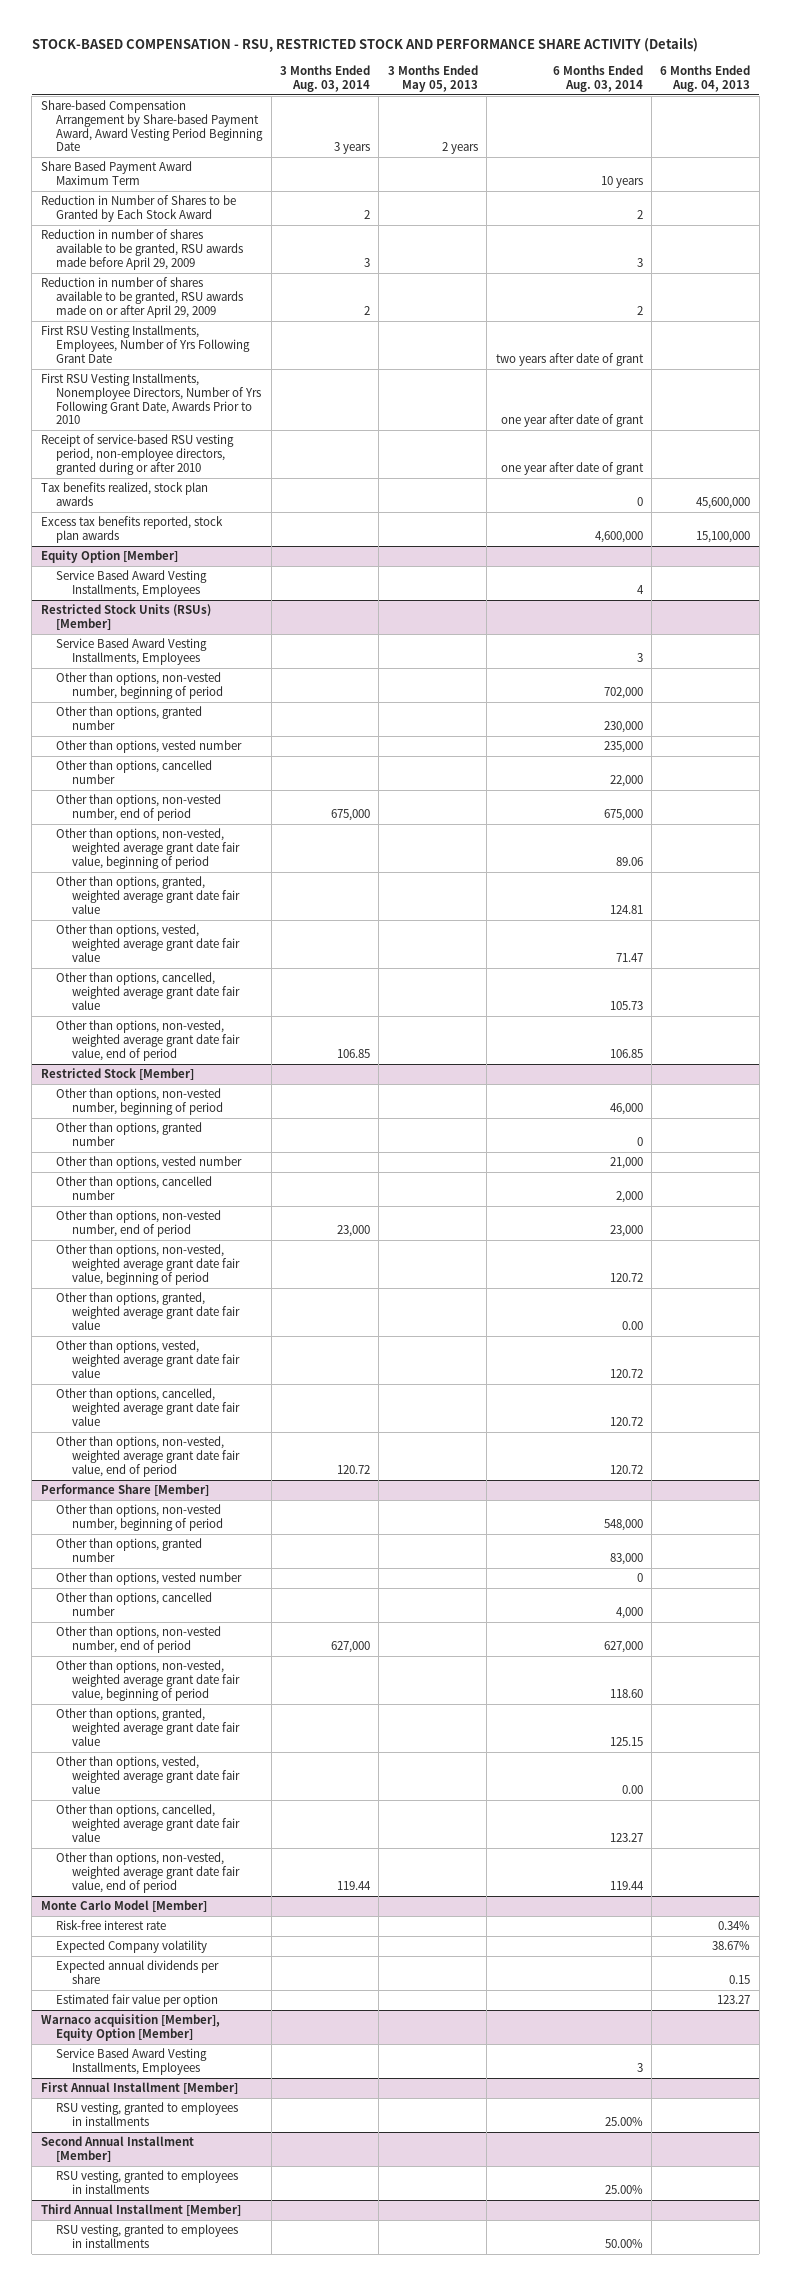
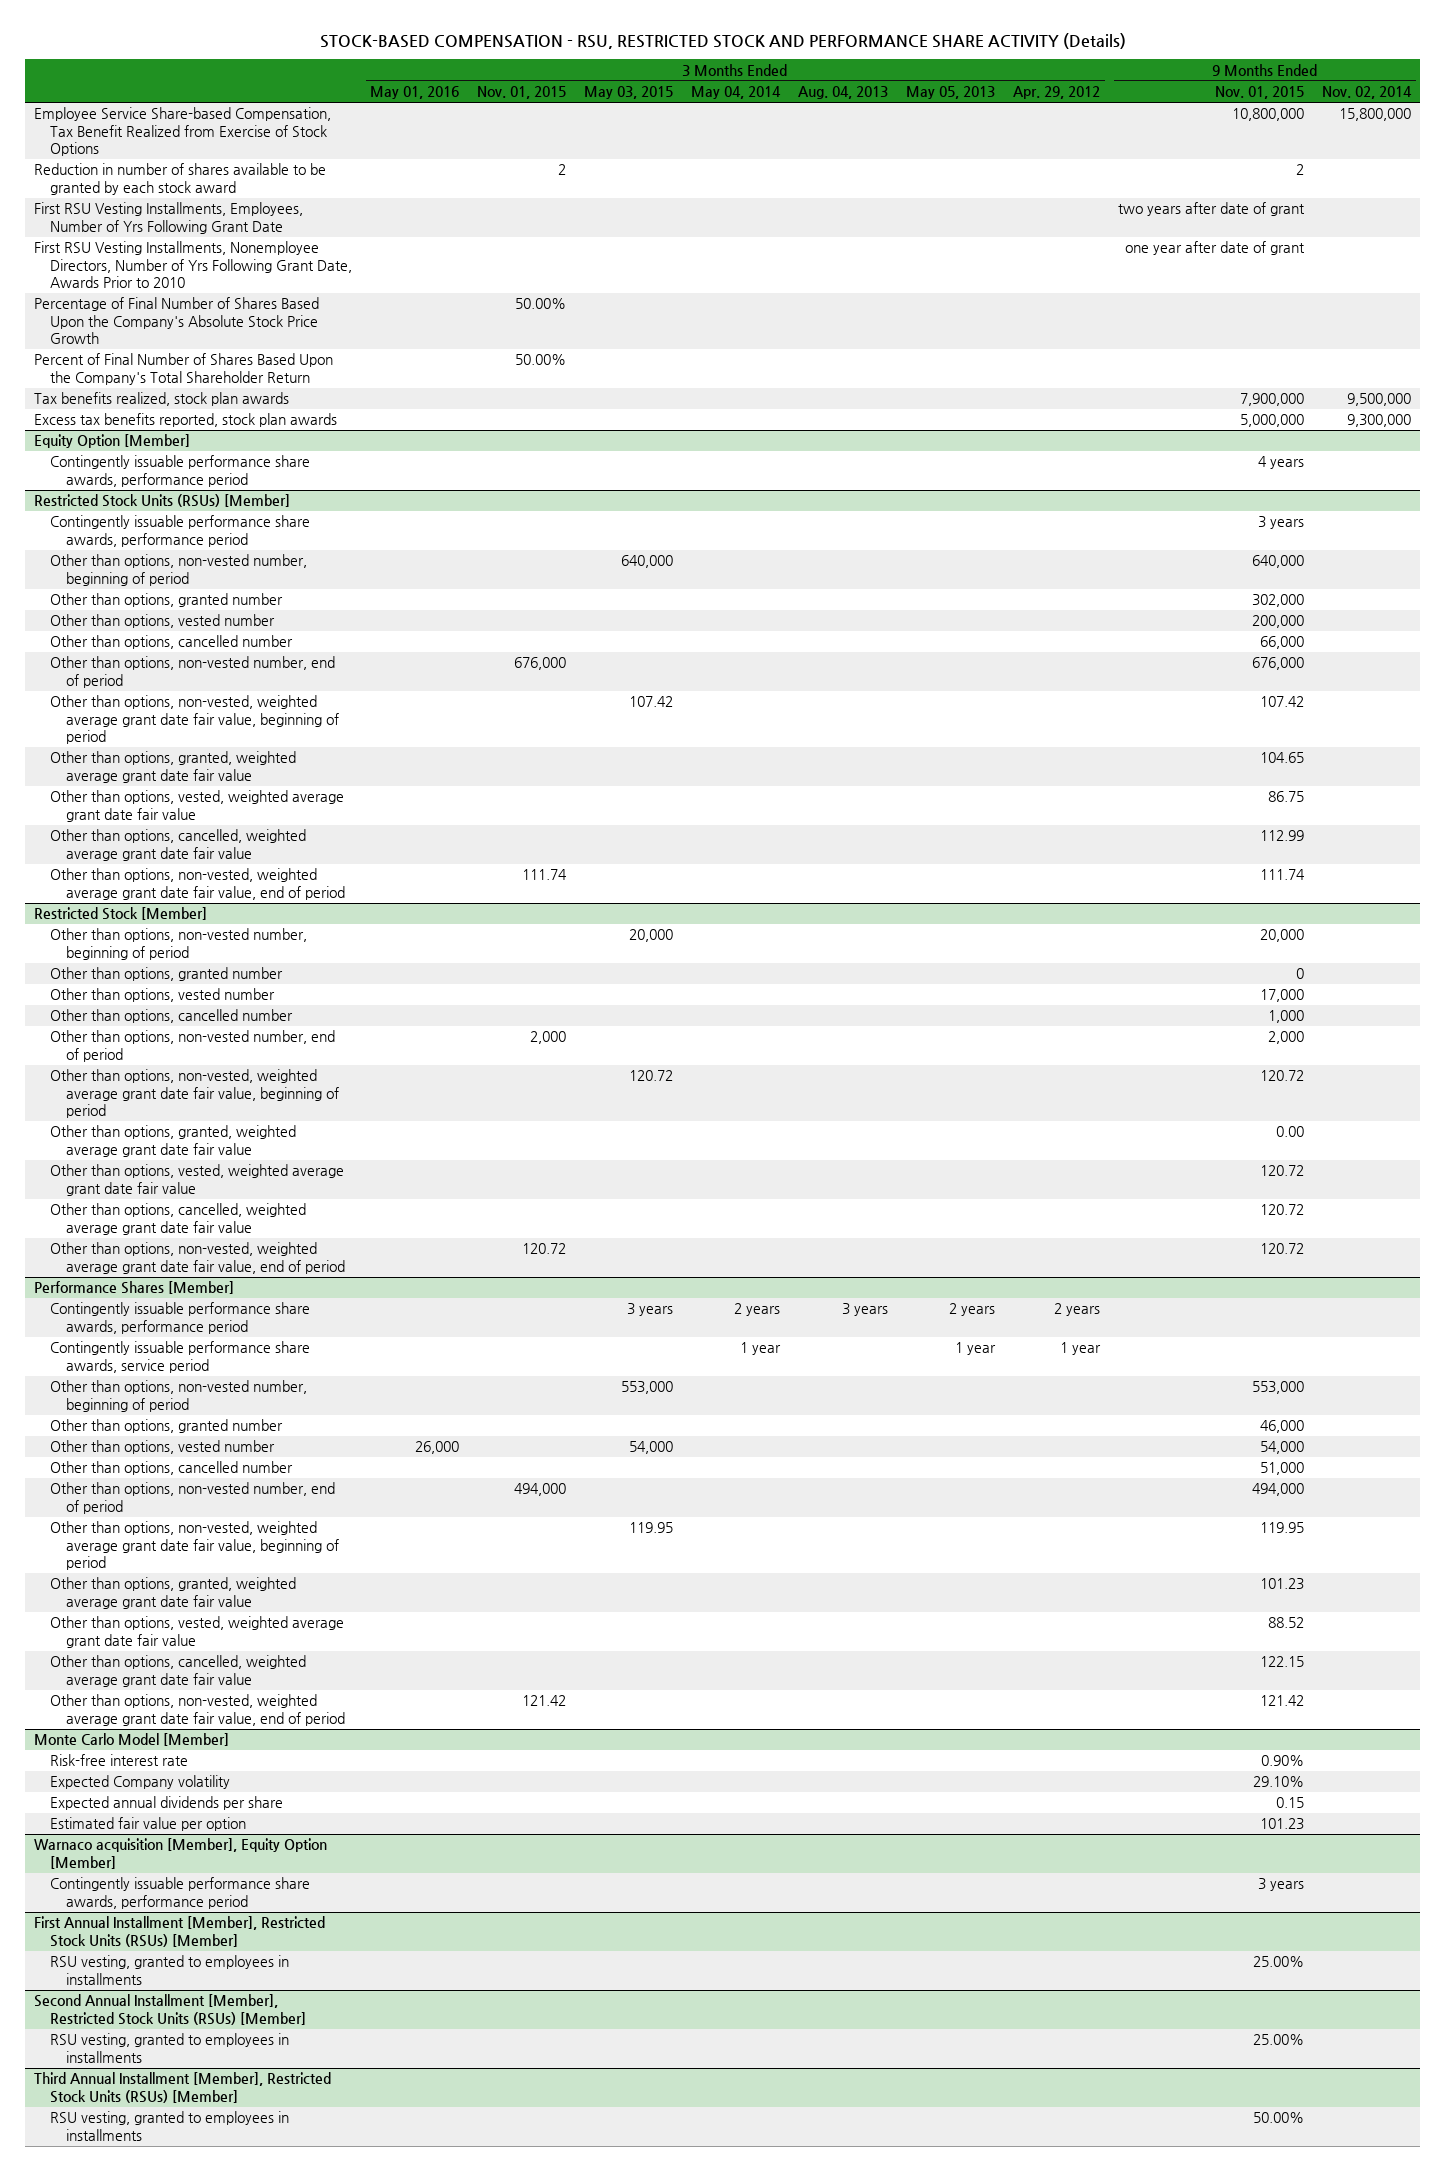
- | 3 Months Ended Aug. 03, 2014 | 3 Months Ended May 05, 2013 | 6 Months Ended Aug. 03, 2014 | 6 Months Ended Aug. 04, 2013
+ | 3 Months Ended May 01, 2016 | 3 Months Ended Nov. 01, 2015 | 3 Months Ended May 03, 2015 | 3 Months Ended May 04, 2014 | 3 Months Ended Aug. 04, 2013 | 3 Months Ended May 05, 2013 | 3 Months Ended Apr. 29, 2012 | 9 Months Ended Nov. 01, 2015 | 9 Months Ended Nov. 02, 2014
- Share-based Compensation Arrangement by Share-based Payment Award, Award Vesting Period Beginning Date | 3 years | 2 years | |
- Share Based Payment Award Maximum Term | | | 10 years |
- Reduction in Number of Shares to be Granted by Each Stock Award | 2 | | 2 |
- Reduction in number of shares available to be granted, RSU awards made before April 29, 2009 | 3 | | 3 |
- Reduction in number of shares available to be granted, RSU awards made on or after April 29, 2009 | 2 | | 2 |
+ Employee Service Share-based Compensation, Tax Benefit Realized from Exercise of Stock Options | | | | | | | | 10,800,000 | 15,800,000
+ Reduction in number of shares available to be granted by each stock award | | 2 | | | | | | 2 |
- Receipt of service-based RSU vesting period, non-employee directors, granted during or after 2010 | | | one year after date of grant |
+ Percentage of Final Number of Shares Based Upon the Company's Absolute Stock Price Growth | | 50.00% | | | | | | |
+ Percent of Final Number of Shares Based Upon the Company's Total Shareholder Return | | 50.00% | | | | | | |
@ Equity Option [Member]
- Service Based Award Vesting Installments, Employees | | | 4 |
+ Contingently issuable performance share awards, performance period | | | | | | | | 4 years |
@ Restricted Stock Units (RSUs) [Member]
- Service Based Award Vesting Installments, Employees | | | 3 |
+ Contingently issuable performance share awards, performance period | | | | | | | | 3 years |
- Performance Share [Member]
- Other than options, non-vested number, beginning of period | | | 548,000 |
- Other than options, granted number | | | 83,000 |
- Other than options, vested number | | | 0 |
- Other than options, cancelled number | | | 4,000 |
- Other than options, non-vested number, end of period | 627,000 | | 627,000 |
- Other than options, non-vested, weighted average grant date fair value, beginning of period | | | 118.60 |
- Other than options, granted, weighted average grant date fair value | | | 125.15 |
- Other than options, vested, weighted average grant date fair value | | | 0.00 |
- Other than options, cancelled, weighted average grant date fair value | | | 123.27 |
- Other than options, non-vested, weighted average grant date fair value, end of period | 119.44 | | 119.44 |
+ Performance Shares [Member]
+ Contingently issuable performance share awards, performance period | | | 3 years | 2 years | 3 years | 2 years | 2 years | |
+ Contingently issuable performance share awards, service period | | | | 1 year | | 1 year | 1 year | |
+ Other than options, non-vested number, beginning of period | | | 553,000 | | | | | 553,000 |
+ Other than options, granted number | | | | | | | | 46,000 |
+ Other than options, vested number | 26,000 | | 54,000 | | | | | 54,000 |
+ Other than options, cancelled number | | | | | | | | 51,000 |
+ Other than options, non-vested number, end of period | | 494,000 | | | | | | 494,000 |
+ Other than options, non-vested, weighted average grant date fair value, beginning of period | | | 119.95 | | | | | 119.95 |
+ Other than options, granted, weighted average grant date fair value | | | | | | | | 101.23 |
+ Other than options, vested, weighted average grant date fair value | | | | | | | | 88.52 |
+ Other than options, cancelled, weighted average grant date fair value | | | | | | | | 122.15 |
+ Other than options, non-vested, weighted average grant date fair value, end of period | | 121.42 | | | | | | 121.42 |
@ Warnaco acquisition [Member], Equity Option [Member]
- Service Based Award Vesting Installments, Employees | | | 3 |
- First Annual Installment [Member]
@ Warnaco acquisition [Member], Equity Option [Member]
+ Contingently issuable performance share awards, performance period | | | | | | | | 3 years |
+ First Annual Installment [Member], Restricted Stock Units (RSUs) [Member]
- Second Annual Installment [Member]
+ Second Annual Installment [Member], Restricted Stock Units (RSUs) [Member]
- Third Annual Installment [Member]
+ Third Annual Installment [Member], Restricted Stock Units (RSUs) [Member]

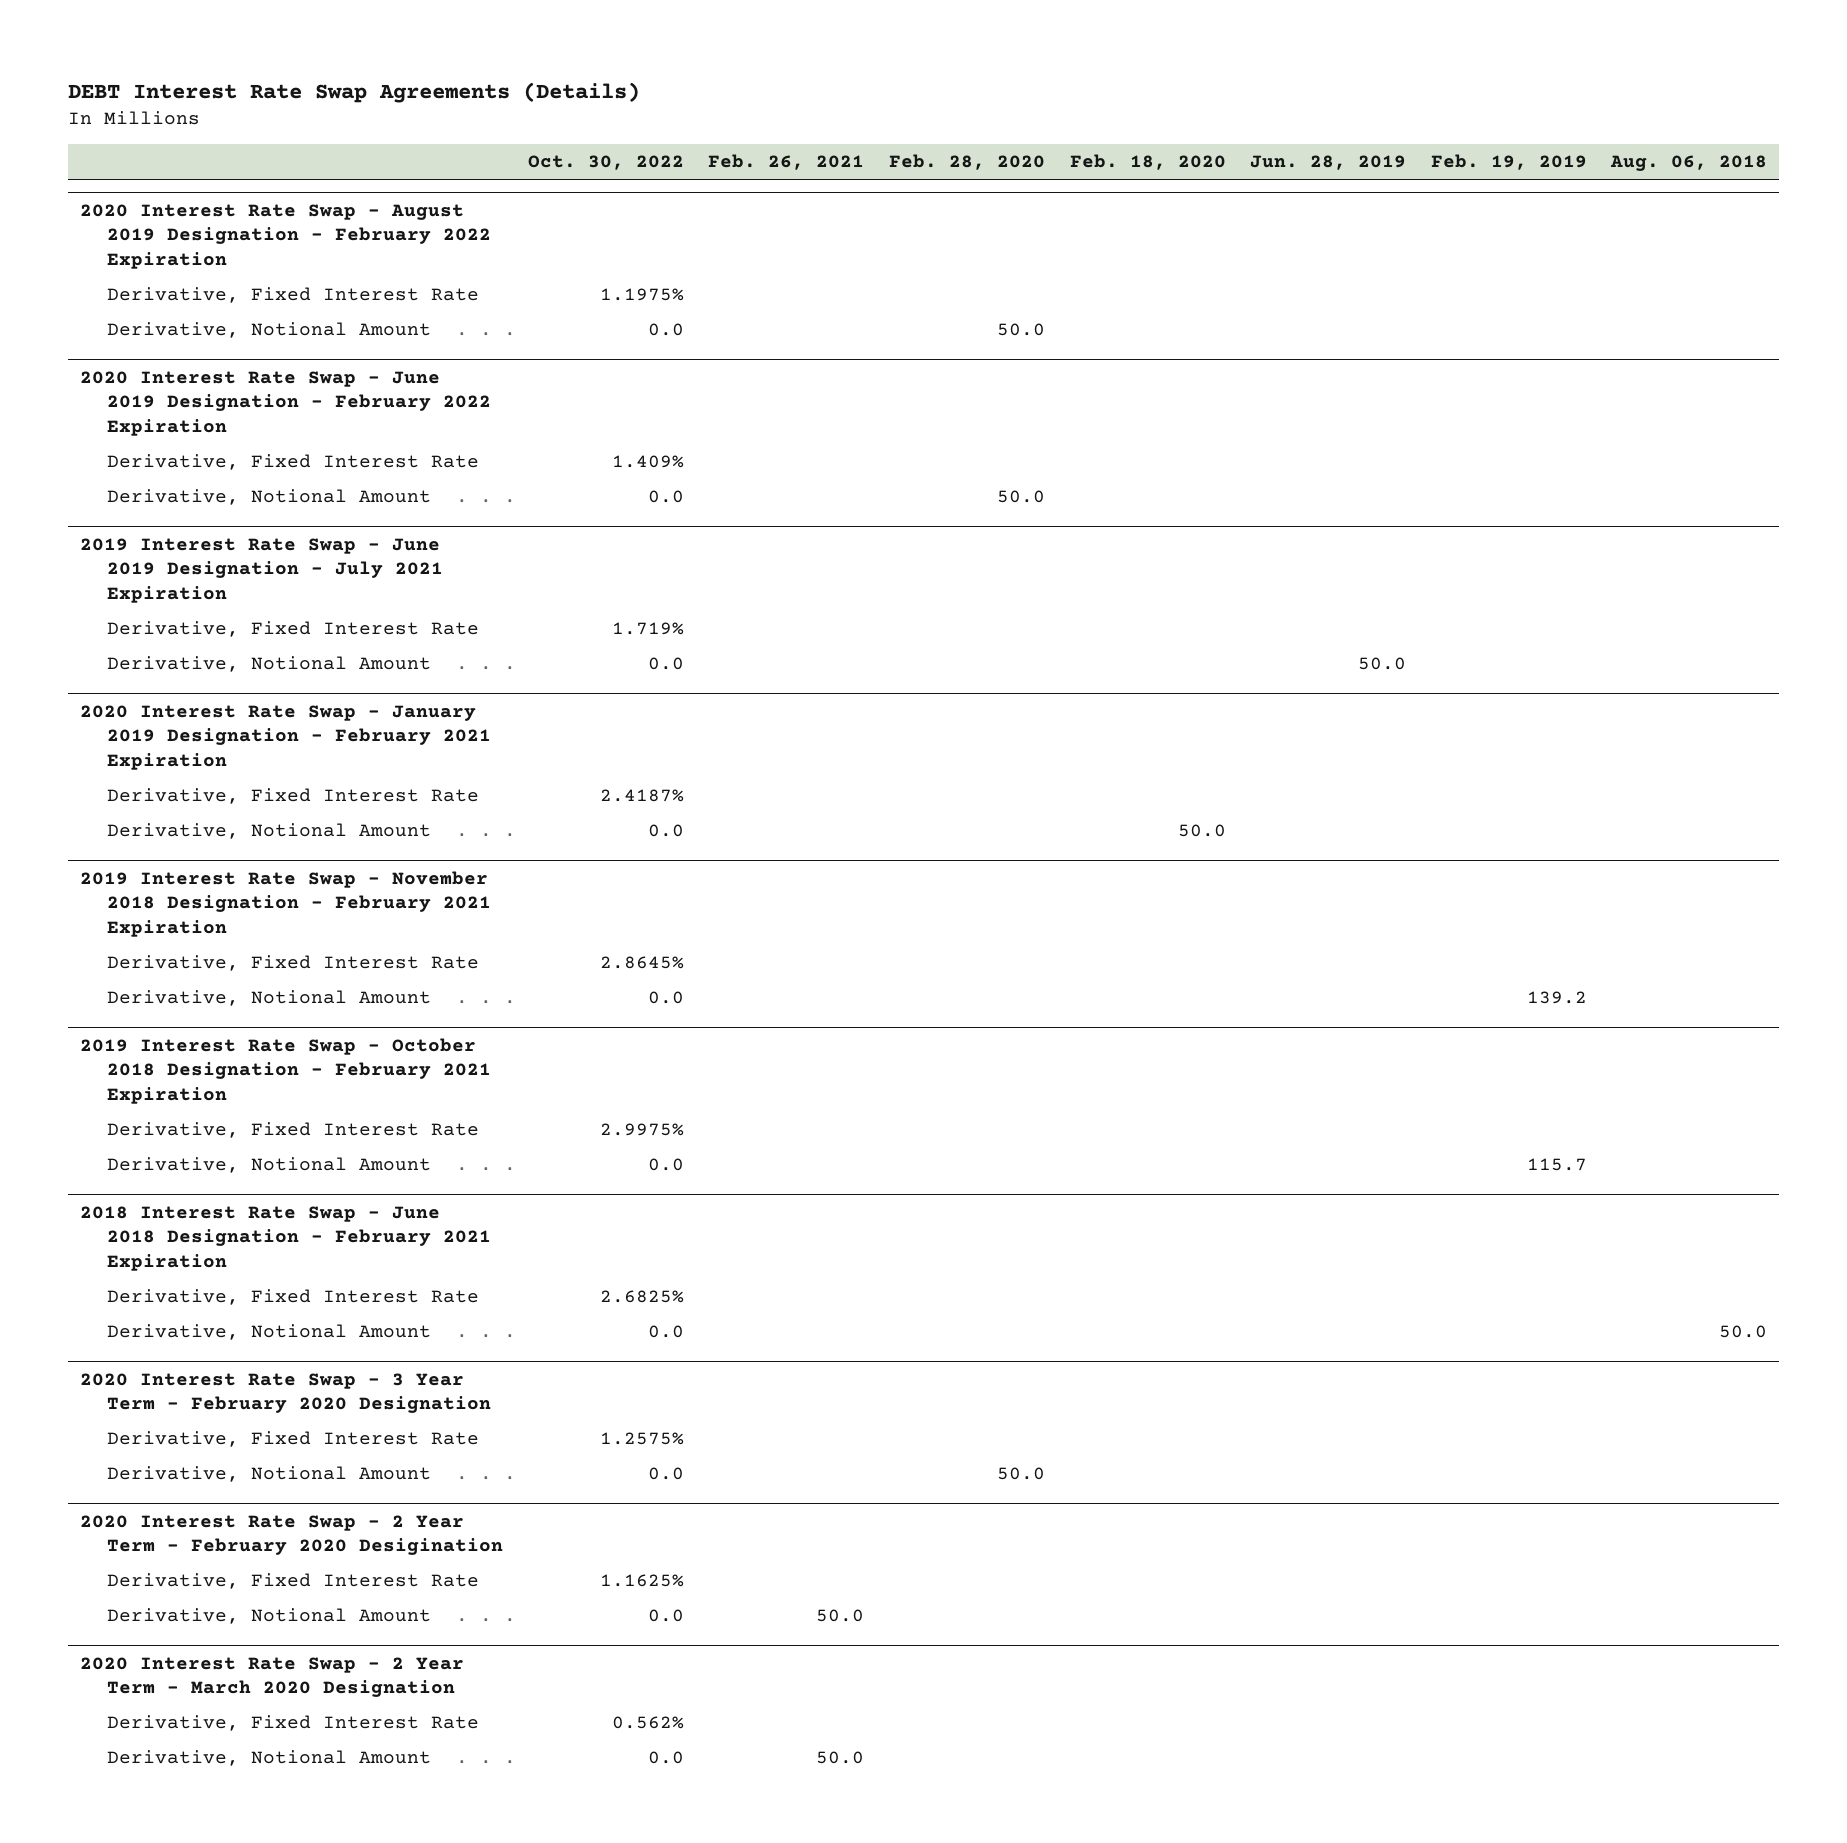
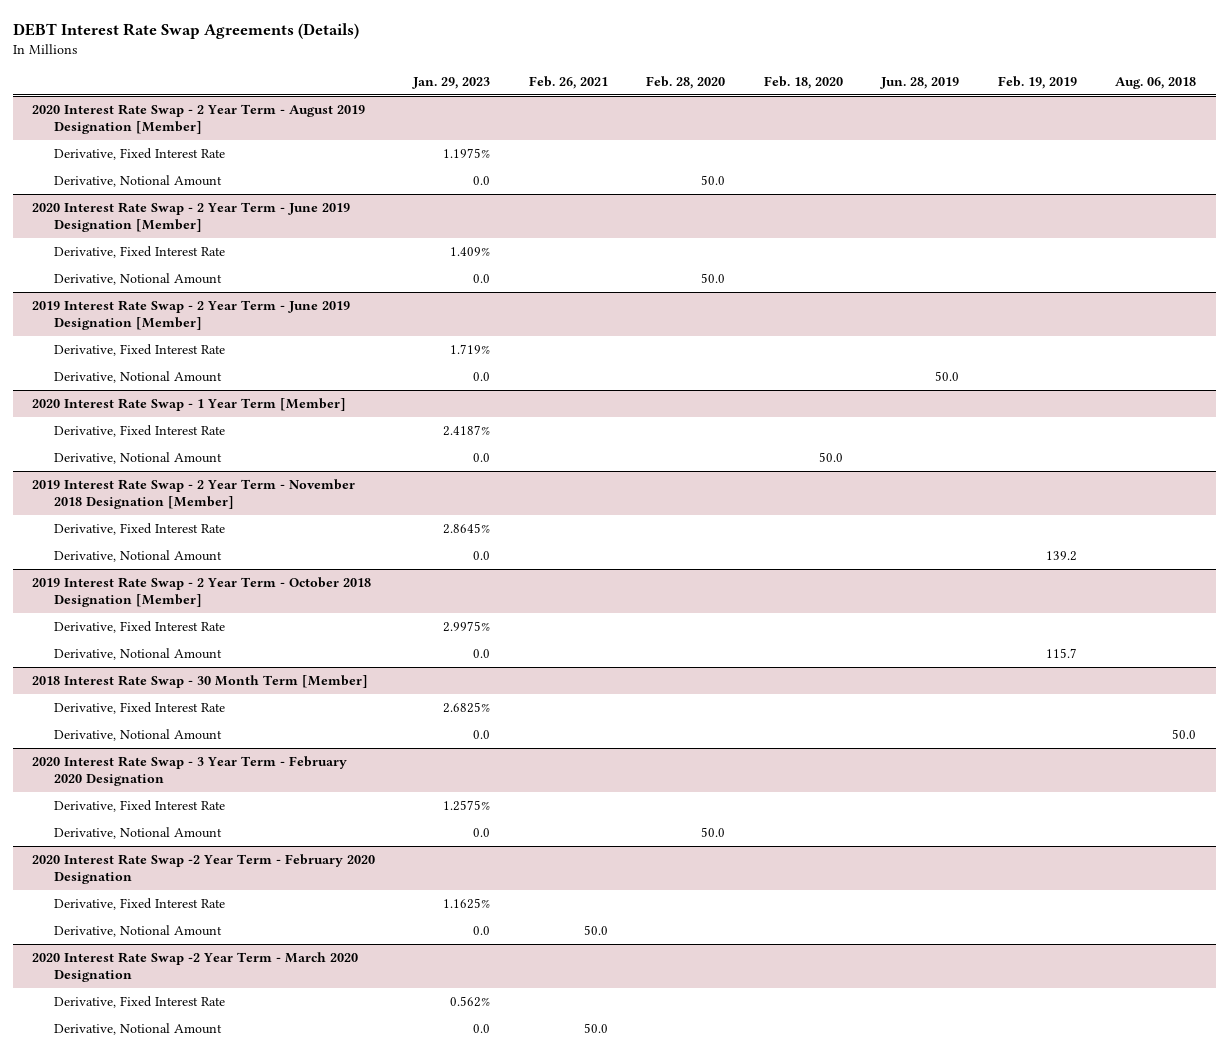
- | Oct. 30, 2022 | Feb. 26, 2021 | Feb. 28, 2020 | Feb. 18, 2020 | Jun. 28, 2019 | Feb. 19, 2019 | Aug. 06, 2018
+ | Jan. 29, 2023 | Feb. 26, 2021 | Feb. 28, 2020 | Feb. 18, 2020 | Jun. 28, 2019 | Feb. 19, 2019 | Aug. 06, 2018
- 2020 Interest Rate Swap - August 2019 Designation - February 2022 Expiration
+ 2020 Interest Rate Swap - 2 Year Term - August 2019 Designation [Member]
- 2020 Interest Rate Swap - June 2019 Designation - February 2022 Expiration
+ 2020 Interest Rate Swap - 2 Year Term - June 2019 Designation [Member]
- 2019 Interest Rate Swap - June 2019 Designation - July 2021 Expiration
+ 2019 Interest Rate Swap - 2 Year Term - June 2019 Designation [Member]
- 2020 Interest Rate Swap - January 2019 Designation - February 2021 Expiration
+ 2020 Interest Rate Swap - 1 Year Term [Member]
- 2019 Interest Rate Swap - November 2018 Designation - February 2021 Expiration
+ 2019 Interest Rate Swap - 2 Year Term - November 2018 Designation [Member]
- 2019 Interest Rate Swap - October 2018 Designation - February 2021 Expiration
+ 2019 Interest Rate Swap - 2 Year Term - October 2018 Designation [Member]
- 2018 Interest Rate Swap - June 2018 Designation - February 2021 Expiration
+ 2018 Interest Rate Swap - 30 Month Term [Member]
- 2020 Interest Rate Swap - 2 Year Term - February 2020 Desigination
+ 2020 Interest Rate Swap -2 Year Term - February 2020 Designation
- 2020 Interest Rate Swap - 2 Year Term - March 2020 Designation
+ 2020 Interest Rate Swap -2 Year Term - March 2020 Designation

